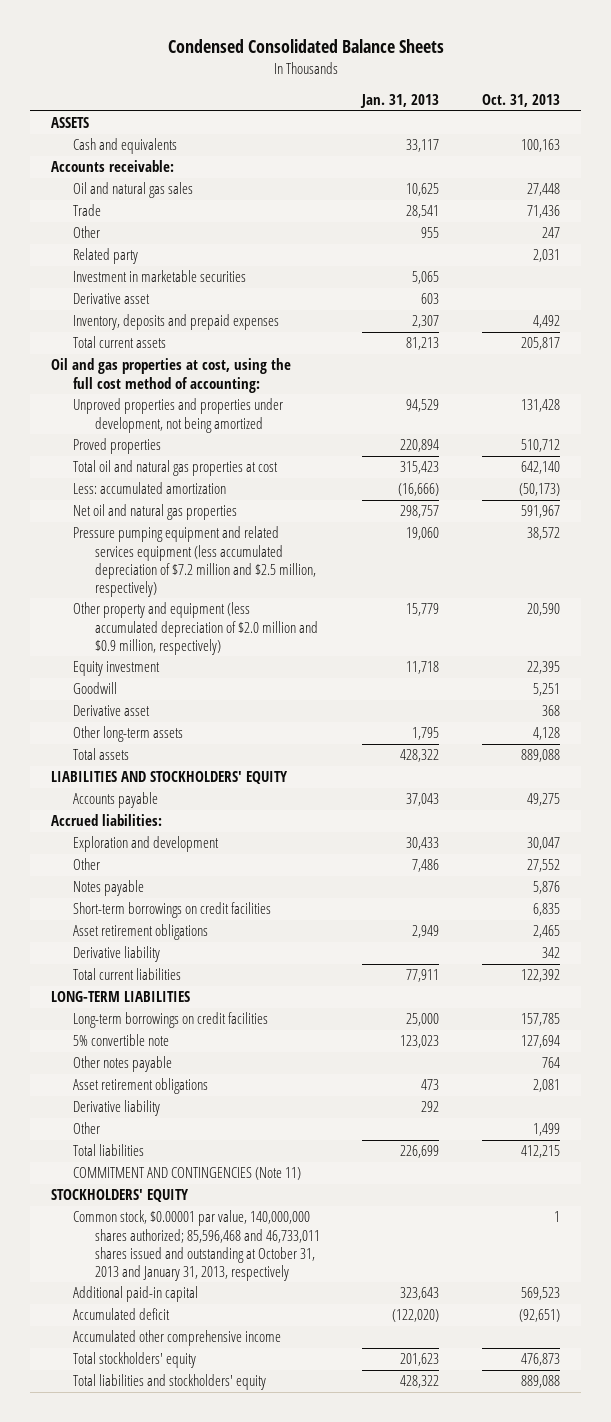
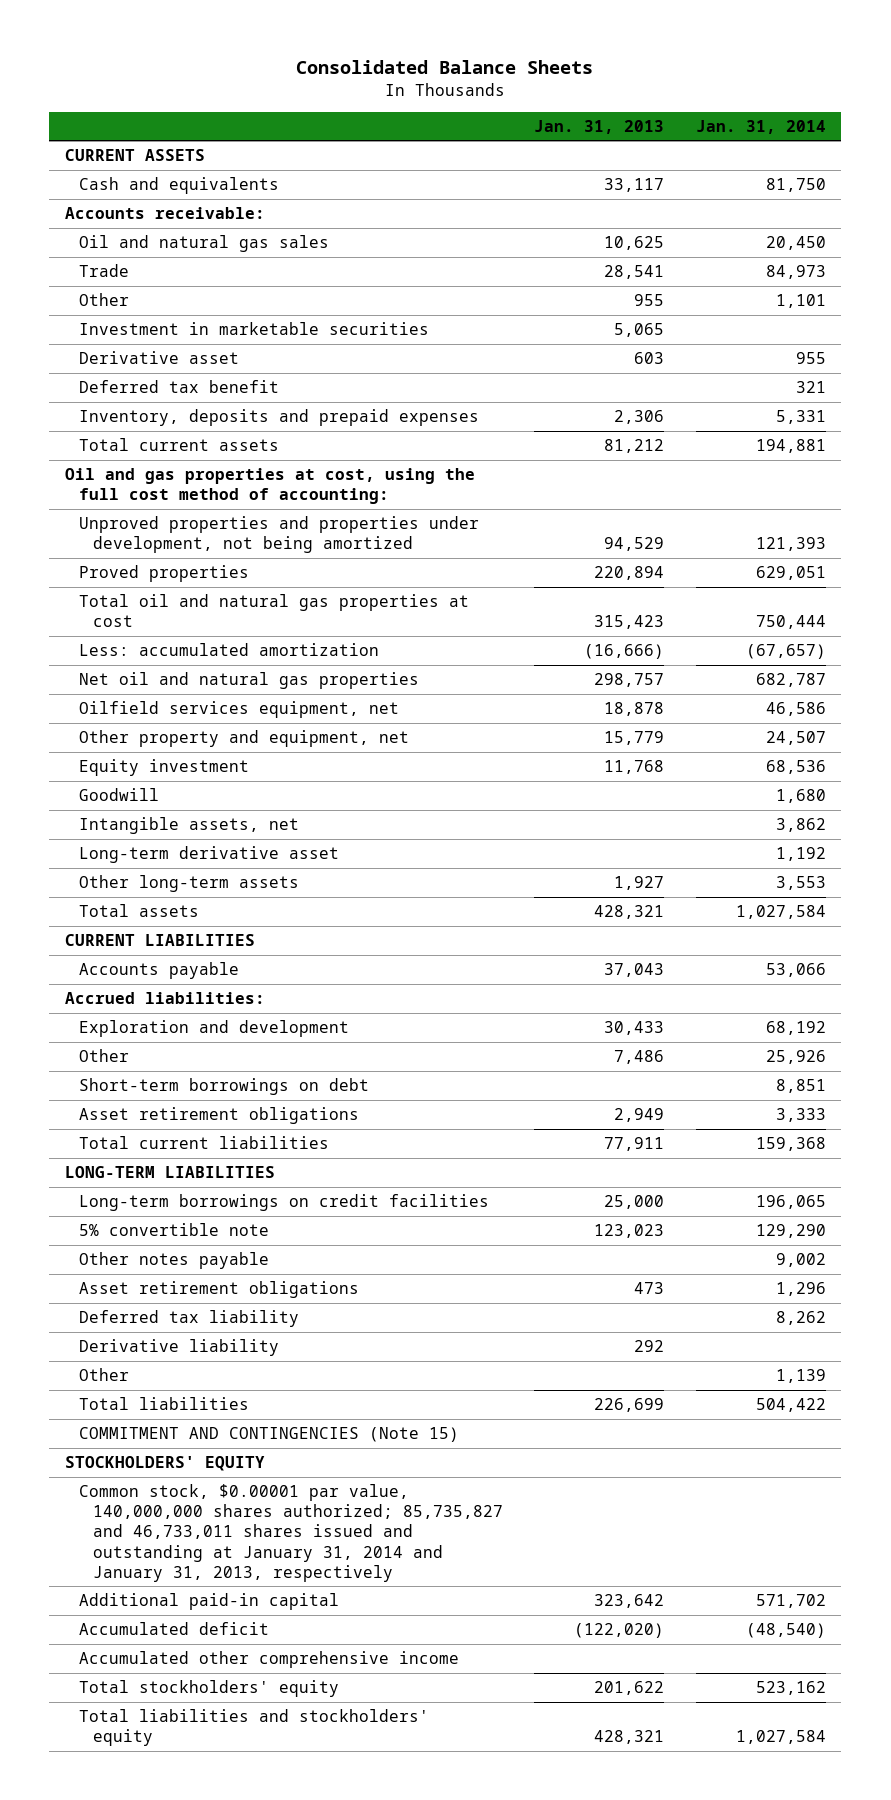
- Condensed Consolidated Balance Sheets
+ Consolidated Balance Sheets
- | Jan. 31, 2013 | Oct. 31, 2013
+ | Jan. 31, 2013 | Jan. 31, 2014
- ASSETS
+ CURRENT ASSETS
- Related party | | 2,031
- Inventory, deposits and prepaid expenses | 2,307 | 4,492
- Total current assets | 81,213 | 205,817
+ Deferred tax benefit | | 321
+ Inventory, deposits and prepaid expenses | 2,306 | 5,331
+ Total current assets | 81,212 | 194,881
- Pressure pumping equipment and related services equipment (less accumulated depreciation of $7.2 million and $2.5 million, respectively) | 19,060 | 38,572
- Other property and equipment (less accumulated depreciation of $2.0 million and $0.9 million, respectively) | 15,779 | 20,590
- Equity investment | 11,718 | 22,395
+ Oilfield services equipment, net | 18,878 | 46,586
+ Other property and equipment, net | 15,779 | 24,507
+ Equity investment | 11,768 | 68,536
- Derivative asset | | 368
- Other long-term assets | 1,795 | 4,128
- Total assets | 428,322 | 889,088
- LIABILITIES AND STOCKHOLDERS' EQUITY
+ Intangible assets, net | | 3,862
+ Long-term derivative asset | | 1,192
+ Other long-term assets | 1,927 | 3,553
+ Total assets | 428,321 | 1,027,584
+ CURRENT LIABILITIES
- Notes payable | | 5,876
- Short-term borrowings on credit facilities | | 6,835
+ Short-term borrowings on debt | | 8,851
- Derivative liability | | 342
+ Deferred tax liability | | 8,262
- COMMITMENT AND CONTINGENCIES (Note 11)
+ COMMITMENT AND CONTINGENCIES (Note 15)
- Common stock, $0.00001 par value, 140,000,000 shares authorized; 85,596,468 and 46,733,011 shares issued and outstanding at October 31, 2013 and January 31, 2013, respectively | | 1
- Additional paid-in capital | 323,643 | 569,523
+ Common stock, $0.00001 par value, 140,000,000 shares authorized; 85,735,827 and 46,733,011 shares issued and outstanding at January 31, 2014 and January 31, 2013, respectively
+ Additional paid-in capital | 323,642 | 571,702
- Total stockholders' equity | 201,623 | 476,873
- Total liabilities and stockholders' equity | 428,322 | 889,088
+ Total stockholders' equity | 201,622 | 523,162
+ Total liabilities and stockholders' equity | 428,321 | 1,027,584

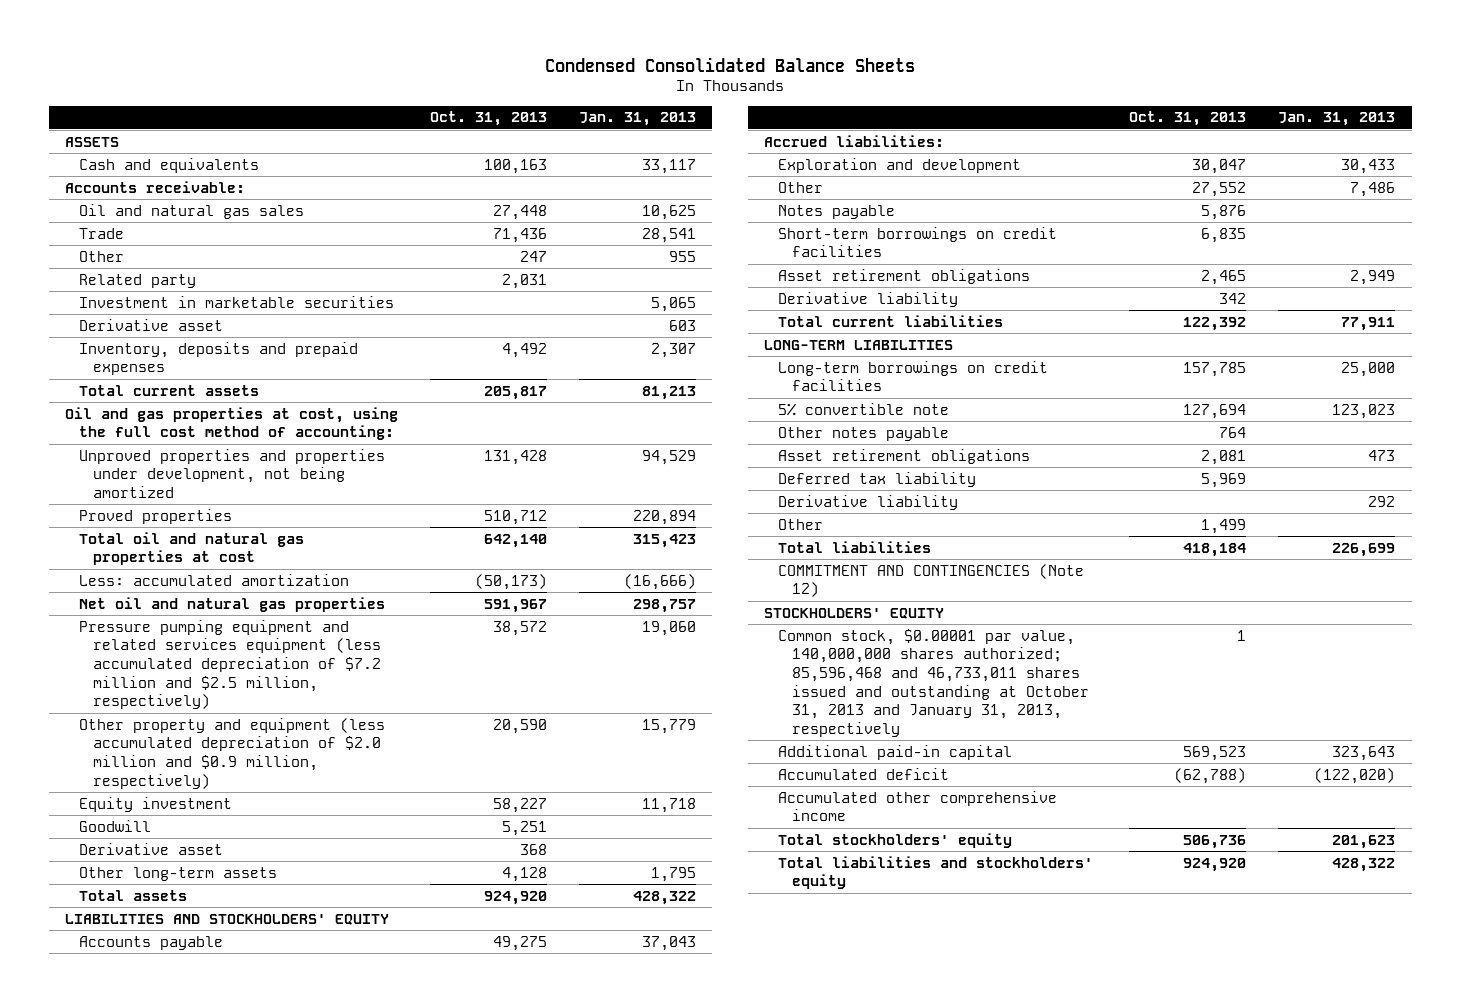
- Consolidated Balance Sheets
+ Condensed Consolidated Balance Sheets
- | Jan. 31, 2013 | Jan. 31, 2014
+ | Oct. 31, 2013 | Jan. 31, 2013
- CURRENT ASSETS
+ ASSETS
+ Related party | 2,031 |
- Deferred tax benefit | | 321
- Inventory, deposits and prepaid expenses | 2,306 | 5,331
- Total current assets | 81,212 | 194,881
+ Inventory, deposits and prepaid expenses | 4,492 | 2,307
+ Total current assets | 205,817 | 81,213
- Oilfield services equipment, net | 18,878 | 46,586
- Other property and equipment, net | 15,779 | 24,507
- Equity investment | 11,768 | 68,536
+ Pressure pumping equipment and related services equipment (less accumulated depreciation of $7.2 million and $2.5 million, respectively) | 38,572 | 19,060
+ Other property and equipment (less accumulated depreciation of $2.0 million and $0.9 million, respectively) | 20,590 | 15,779
+ Equity investment | 58,227 | 11,718
- Intangible assets, net | | 3,862
- Long-term derivative asset | | 1,192
- Other long-term assets | 1,927 | 3,553
- Total assets | 428,321 | 1,027,584
- CURRENT LIABILITIES
+ Derivative asset | 368 |
+ Other long-term assets | 4,128 | 1,795
+ Total assets | 924,920 | 428,322
+ LIABILITIES AND STOCKHOLDERS' EQUITY
- Short-term borrowings on debt | | 8,851
+ Notes payable | 5,876 |
+ Short-term borrowings on credit facilities | 6,835 |
+ Derivative liability | 342 |
- COMMITMENT AND CONTINGENCIES (Note 15)
+ COMMITMENT AND CONTINGENCIES (Note 12)
- Common stock, $0.00001 par value, 140,000,000 shares authorized; 85,735,827 and 46,733,011 shares issued and outstanding at January 31, 2014 and January 31, 2013, respectively
- Additional paid-in capital | 323,642 | 571,702
+ Common stock, $0.00001 par value, 140,000,000 shares authorized; 85,596,468 and 46,733,011 shares issued and outstanding at October 31, 2013 and January 31, 2013, respectively | 1 |
+ Additional paid-in capital | 569,523 | 323,643
- Total stockholders' equity | 201,622 | 523,162
- Total liabilities and stockholders' equity | 428,321 | 1,027,584
+ Total stockholders' equity | 506,736 | 201,623
+ Total liabilities and stockholders' equity | 924,920 | 428,322

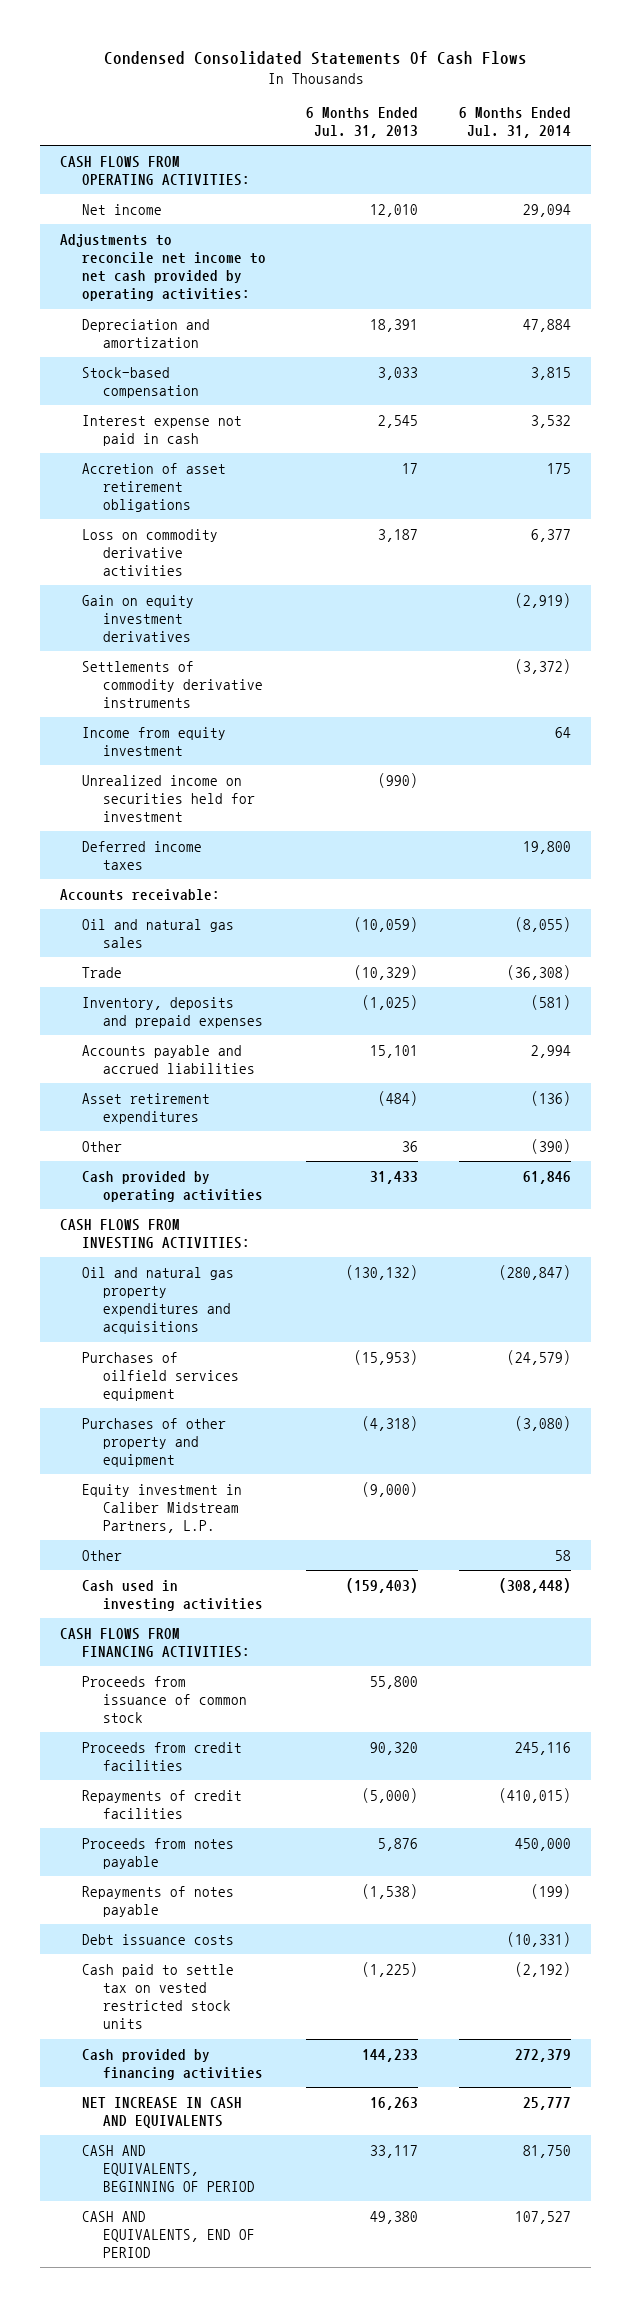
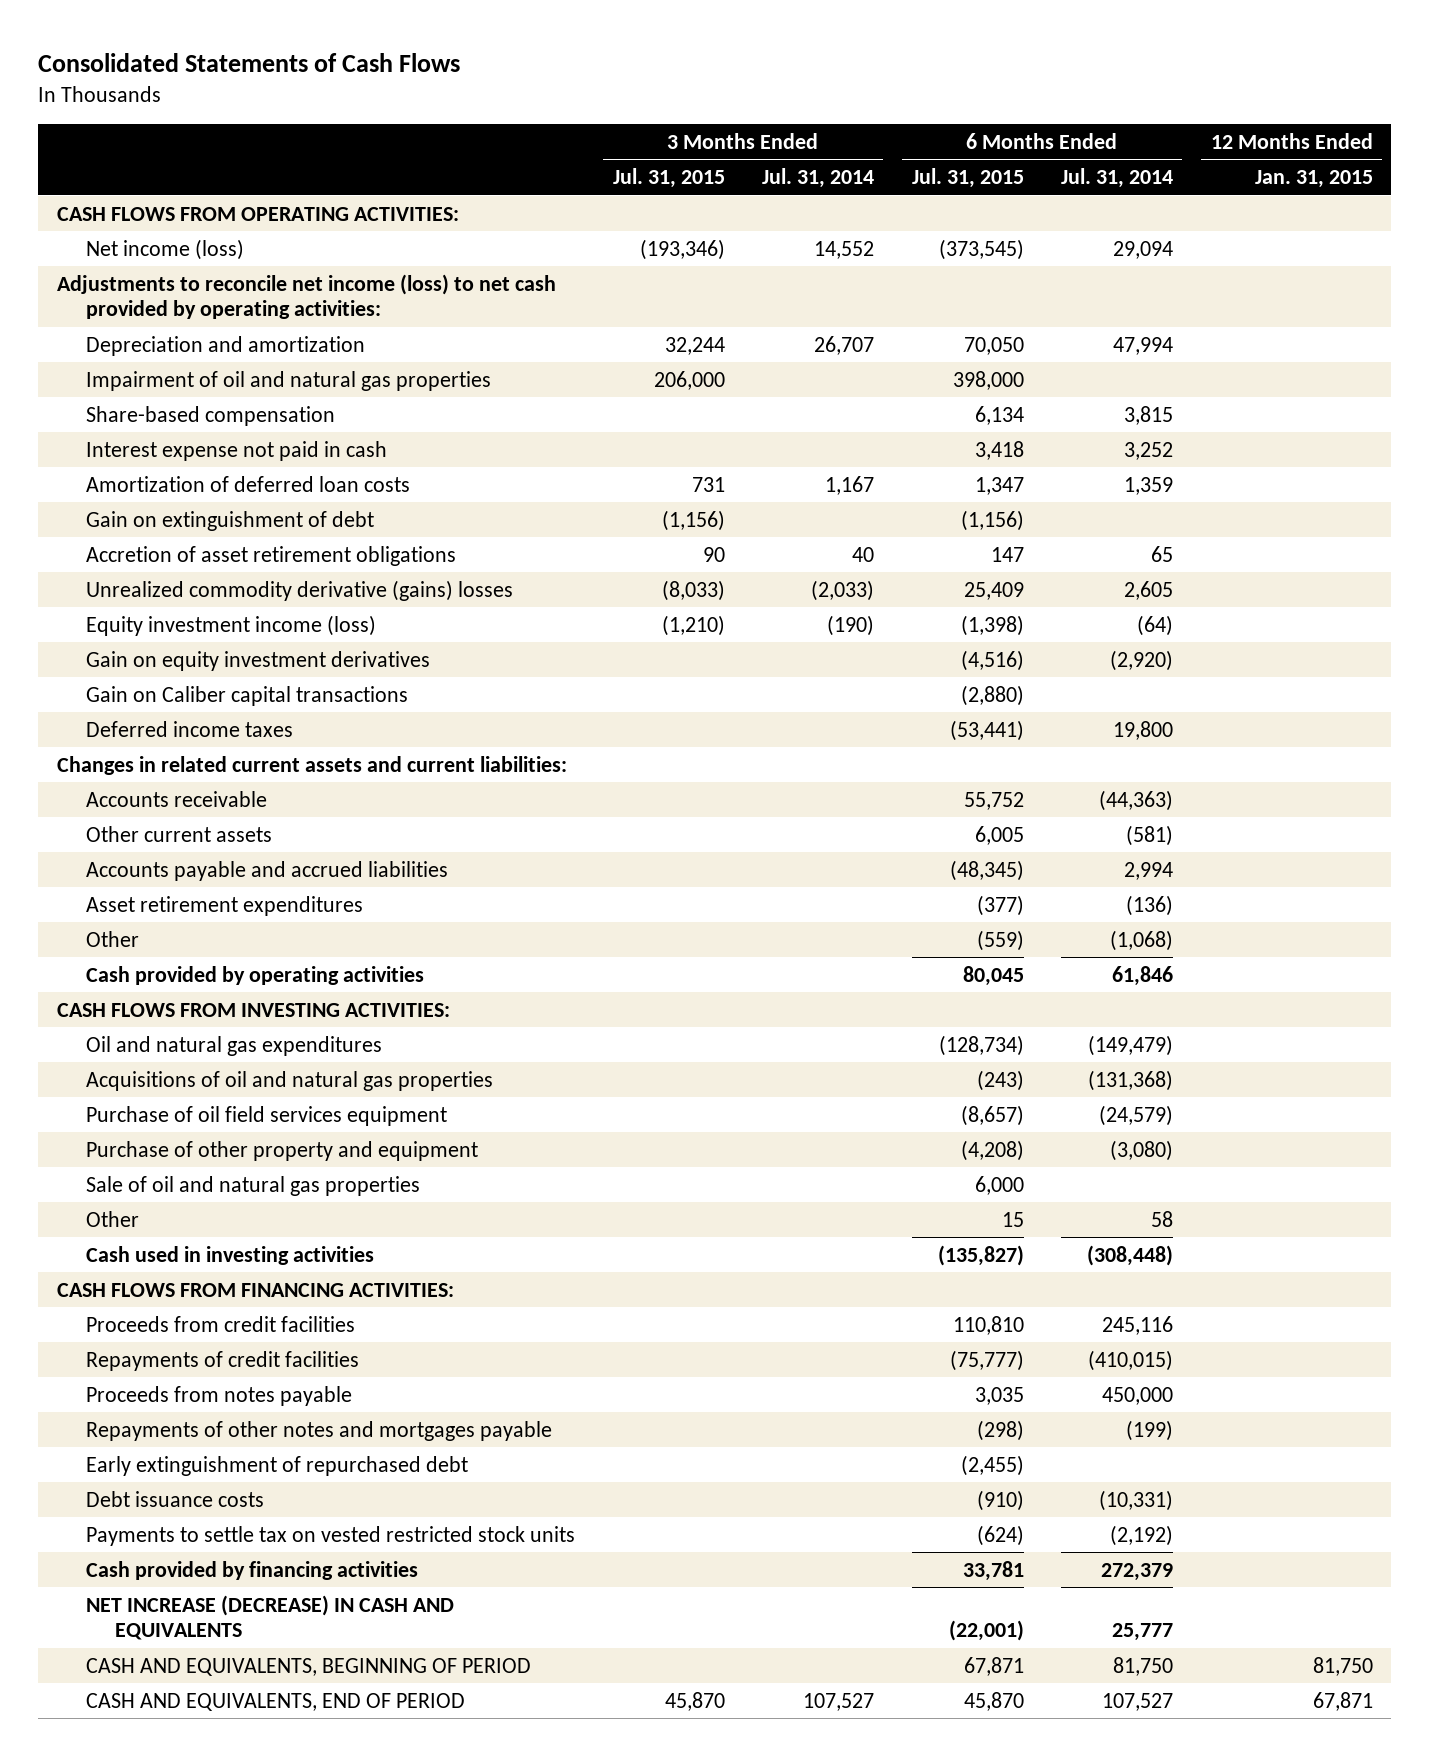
- Condensed Consolidated Statements Of Cash Flows
+ Consolidated Statements of Cash Flows
- | 6 Months Ended Jul. 31, 2013 | 6 Months Ended Jul. 31, 2014
+ | 3 Months Ended Jul. 31, 2015 | 3 Months Ended Jul. 31, 2014 | 6 Months Ended Jul. 31, 2015 | 6 Months Ended Jul. 31, 2014 | 12 Months Ended Jan. 31, 2015
- Net income | 12,010 | 29,094
- Adjustments to reconcile net income to net cash provided by operating activities:
- Depreciation and amortization | 18,391 | 47,884
- Stock-based compensation | 3,033 | 3,815
- Interest expense not paid in cash | 2,545 | 3,532
- Accretion of asset retirement obligations | 17 | 175
- Loss on commodity derivative activities | 3,187 | 6,377
- Gain on equity investment derivatives | | (2,919)
- Settlements of commodity derivative instruments | | (3,372)
- Income from equity investment | | 64
- Unrealized income on securities held for investment | (990) |
+ Net income (loss) | (193,346) | 14,552 | (373,545) | 29,094 |
+ Adjustments to reconcile net income (loss) to net cash provided by operating activities:
+ Depreciation and amortization | 32,244 | 26,707 | 70,050 | 47,994 |
+ Impairment of oil and natural gas properties | 206,000 | | 398,000 | |
+ Share-based compensation | | | 6,134 | 3,815 |
+ Interest expense not paid in cash | | | 3,418 | 3,252 |
+ Amortization of deferred loan costs | 731 | 1,167 | 1,347 | 1,359 |
+ Gain on extinguishment of debt | (1,156) | | (1,156) | |
+ Accretion of asset retirement obligations | 90 | 40 | 147 | 65 |
+ Unrealized commodity derivative (gains) losses | (8,033) | (2,033) | 25,409 | 2,605 |
+ Equity investment income (loss) | (1,210) | (190) | (1,398) | (64) |
+ Gain on equity investment derivatives | | | (4,516) | (2,920) |
+ Gain on Caliber capital transactions | | | (2,880) | |
- Accounts receivable:
- Oil and natural gas sales | (10,059) | (8,055)
- Trade | (10,329) | (36,308)
- Inventory, deposits and prepaid expenses | (1,025) | (581)
+ Changes in related current assets and current liabilities:
+ Accounts receivable | | | 55,752 | (44,363) |
+ Other current assets | | | 6,005 | (581) |
- Other | 36 | (390)
+ Other | | | (559) | (1,068) |
- Oil and natural gas property expenditures and acquisitions | (130,132) | (280,847)
- Purchases of oilfield services equipment | (15,953) | (24,579)
- Purchases of other property and equipment | (4,318) | (3,080)
- Equity investment in Caliber Midstream Partners, L.P. | (9,000) |
+ Oil and natural gas expenditures | | | (128,734) | (149,479) |
+ Acquisitions of oil and natural gas properties | | | (243) | (131,368) |
+ Purchase of oil field services equipment | | | (8,657) | (24,579) |
+ Purchase of other property and equipment | | | (4,208) | (3,080) |
+ Sale of oil and natural gas properties | | | 6,000 | |
- Proceeds from issuance of common stock | 55,800 |
- Repayments of notes payable | (1,538) | (199)
+ Repayments of other notes and mortgages payable | | | (298) | (199) |
+ Early extinguishment of repurchased debt | | | (2,455) | |
- Cash paid to settle tax on vested restricted stock units | (1,225) | (2,192)
+ Payments to settle tax on vested restricted stock units | | | (624) | (2,192) |
- NET INCREASE IN CASH AND EQUIVALENTS | 16,263 | 25,777
+ NET INCREASE (DECREASE) IN CASH AND EQUIVALENTS | | | (22,001) | 25,777 |

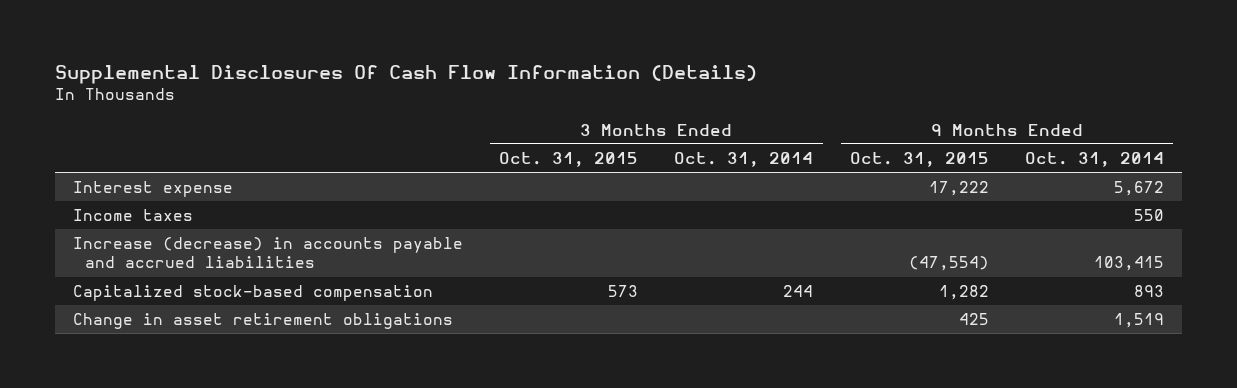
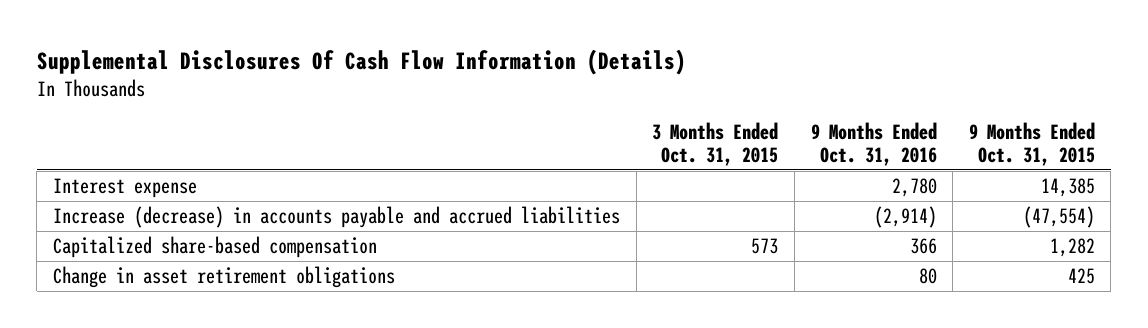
- | 3 Months Ended Oct. 31, 2015 | 3 Months Ended Oct. 31, 2014 | 9 Months Ended Oct. 31, 2015 | 9 Months Ended Oct. 31, 2014
+ | 3 Months Ended Oct. 31, 2015 | 9 Months Ended Oct. 31, 2016 | 9 Months Ended Oct. 31, 2015
- Interest expense | | | 17,222 | 5,672
- Income taxes | | | | 550
+ Interest expense | | 2,780 | 14,385
- Capitalized stock-based compensation | 573 | 244 | 1,282 | 893
+ Capitalized share-based compensation | 573 | 366 | 1,282

